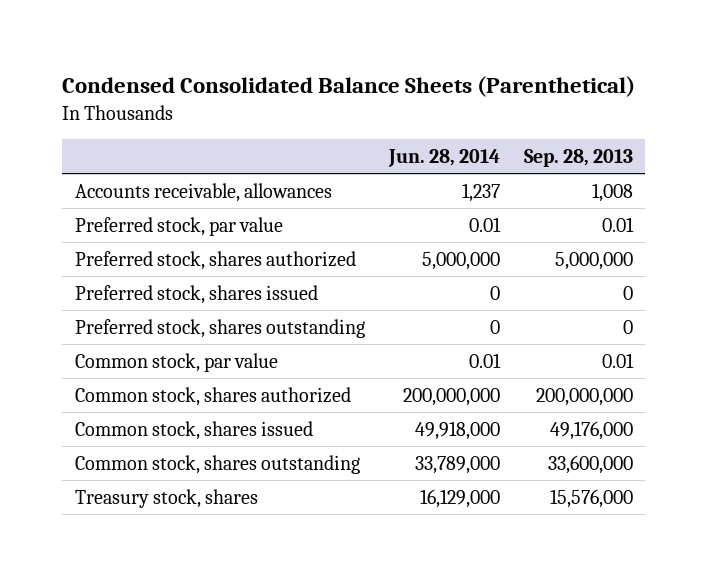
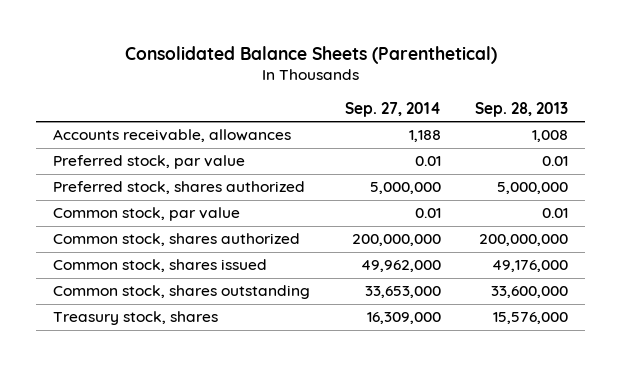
- Condensed Consolidated Balance Sheets (Parenthetical)
+ Consolidated Balance Sheets (Parenthetical)
- | Jun. 28, 2014 | Sep. 28, 2013
+ | Sep. 27, 2014 | Sep. 28, 2013
- Preferred stock, shares issued | 0 | 0
- Preferred stock, shares outstanding | 0 | 0

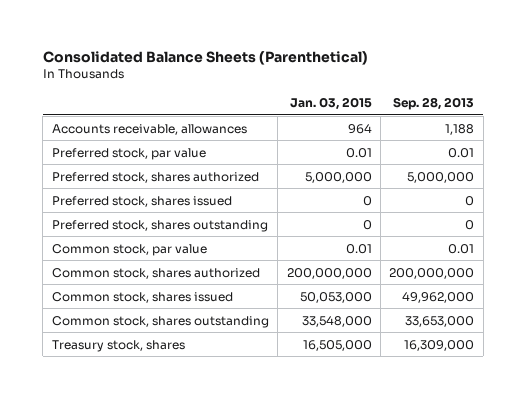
- | Sep. 27, 2014 | Sep. 28, 2013
+ | Jan. 03, 2015 | Sep. 28, 2013
- Accounts receivable, allowances | 1,188 | 1,008
+ Accounts receivable, allowances | 964 | 1,188
+ Preferred stock, shares issued | 0 | 0
+ Preferred stock, shares outstanding | 0 | 0
- Common stock, shares issued | 49,962,000 | 49,176,000
- Common stock, shares outstanding | 33,653,000 | 33,600,000
- Treasury stock, shares | 16,309,000 | 15,576,000
+ Common stock, shares issued | 50,053,000 | 49,962,000
+ Common stock, shares outstanding | 33,548,000 | 33,653,000
+ Treasury stock, shares | 16,505,000 | 16,309,000

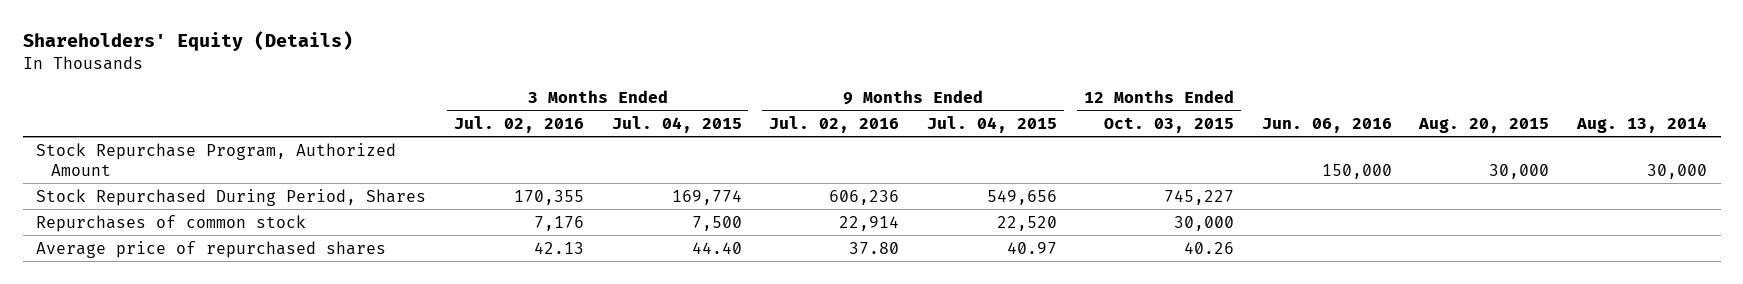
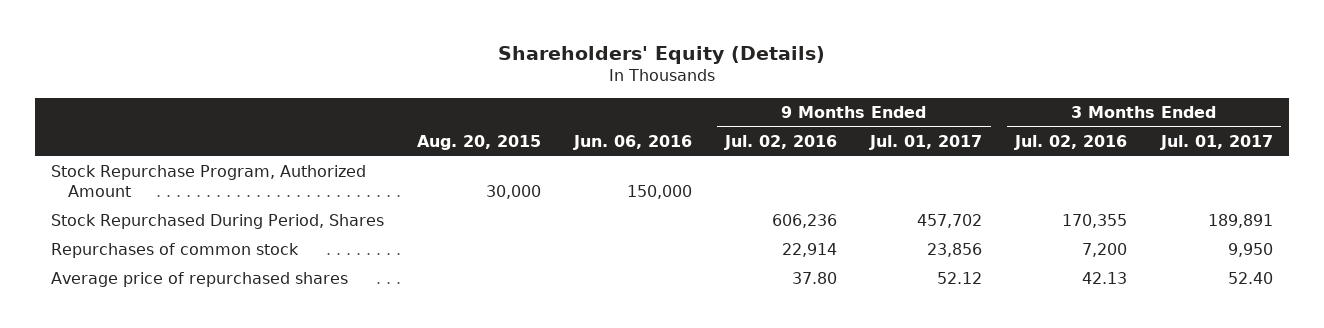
- | 3 Months Ended Jul. 02, 2016 | 3 Months Ended Jul. 04, 2015 | 9 Months Ended Jul. 02, 2016 | 9 Months Ended Jul. 04, 2015 | 12 Months Ended Oct. 03, 2015 | Jun. 06, 2016 | Aug. 20, 2015 | Aug. 13, 2014
+ | Aug. 20, 2015 | Jun. 06, 2016 | 9 Months Ended Jul. 02, 2016 | 9 Months Ended Jul. 01, 2017 | 3 Months Ended Jul. 02, 2016 | 3 Months Ended Jul. 01, 2017
- Repurchases of common stock | 7,176 | 7,500 | 22,914 | 22,520 | 30,000 | | |
+ Repurchases of common stock | | | 22,914 | 23,856 | 7,200 | 9,950

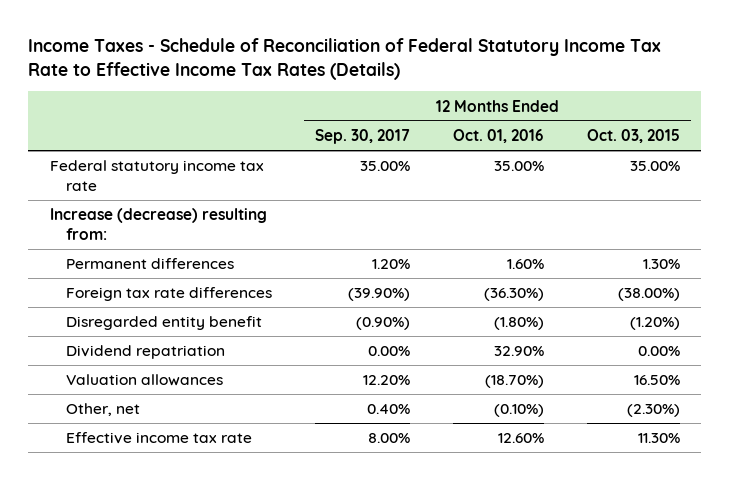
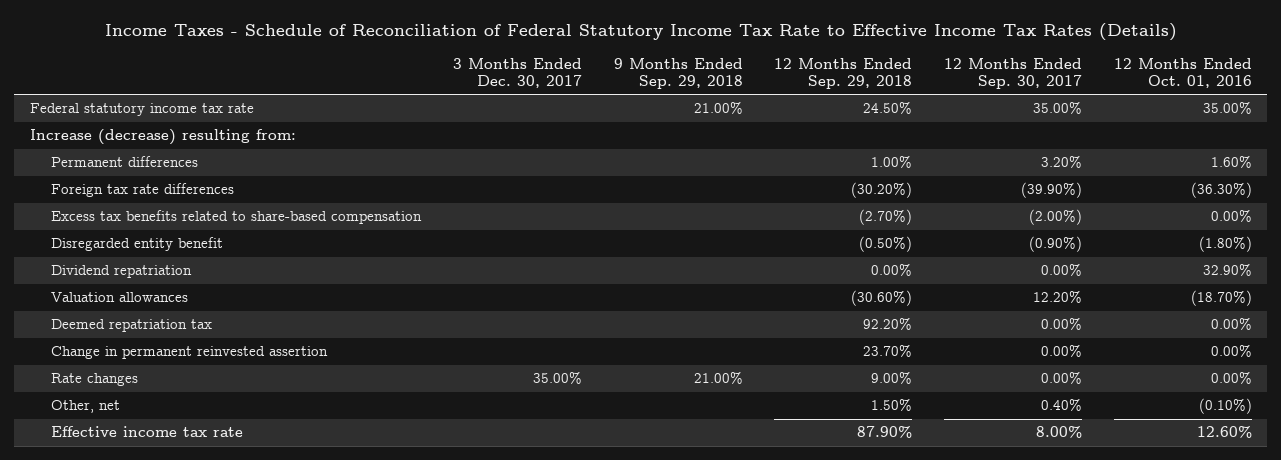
- | 12 Months Ended Sep. 30, 2017 | 12 Months Ended Oct. 01, 2016 | 12 Months Ended Oct. 03, 2015
+ | 3 Months Ended Dec. 30, 2017 | 9 Months Ended Sep. 29, 2018 | 12 Months Ended Sep. 29, 2018 | 12 Months Ended Sep. 30, 2017 | 12 Months Ended Oct. 01, 2016
- Permanent differences | 1.20% | 1.60% | 1.30%
+ Permanent differences | | | 1.00% | 3.20% | 1.60%
+ Excess tax benefits related to share-based compensation | | | (2.70%) | (2.00%) | 0.00%
+ Deemed repatriation tax | | | 92.20% | 0.00% | 0.00%
+ Change in permanent reinvested assertion | | | 23.70% | 0.00% | 0.00%
+ Rate changes | 35.00% | 21.00% | 9.00% | 0.00% | 0.00%

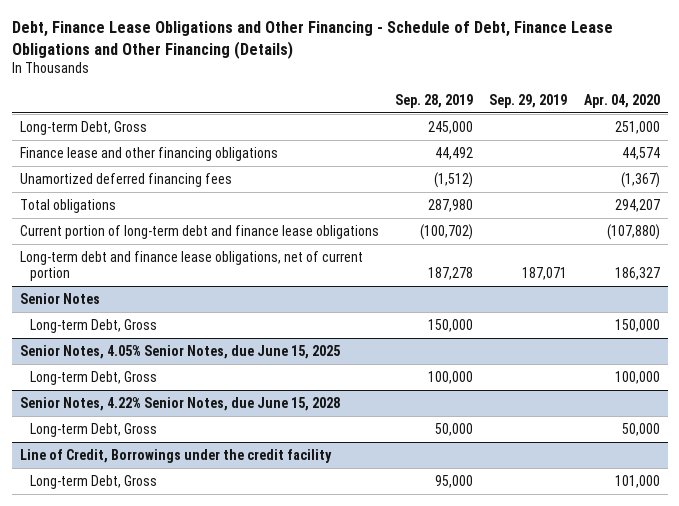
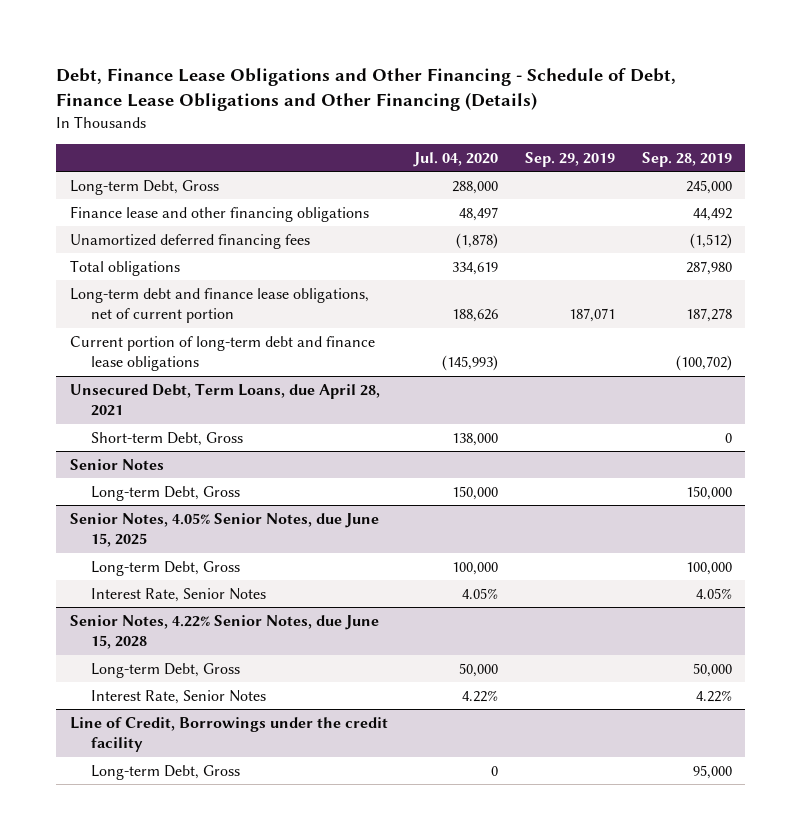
- | Sep. 28, 2019 | Sep. 29, 2019 | Apr. 04, 2020
+ | Jul. 04, 2020 | Sep. 29, 2019 | Sep. 28, 2019
moved down: Current portion of long-term debt and finance lease obligations | (145,993) | | (100,702)
+ Unsecured Debt, Term Loans, due April 28, 2021
+ Short-term Debt, Gross | 138,000 | | 0
@ Senior Notes, 4.05% Senior Notes, due June 15, 2025
+ Interest Rate, Senior Notes | 4.05% | | 4.05%
@ Senior Notes, 4.22% Senior Notes, due June 15, 2028
+ Interest Rate, Senior Notes | 4.22% | | 4.22%

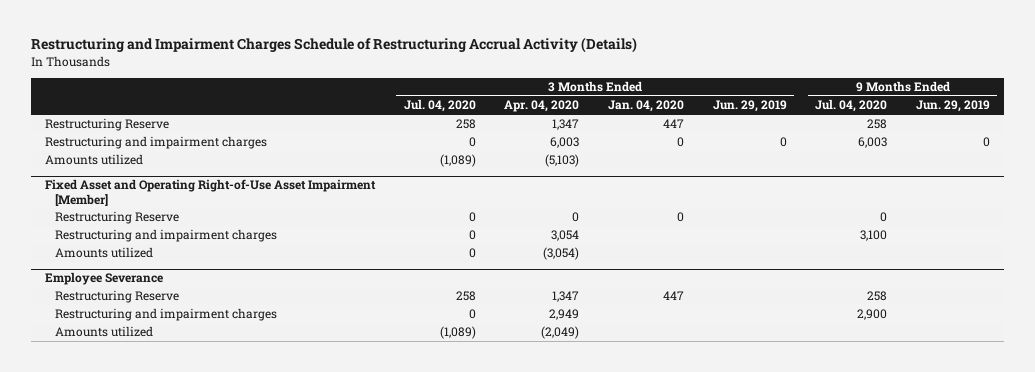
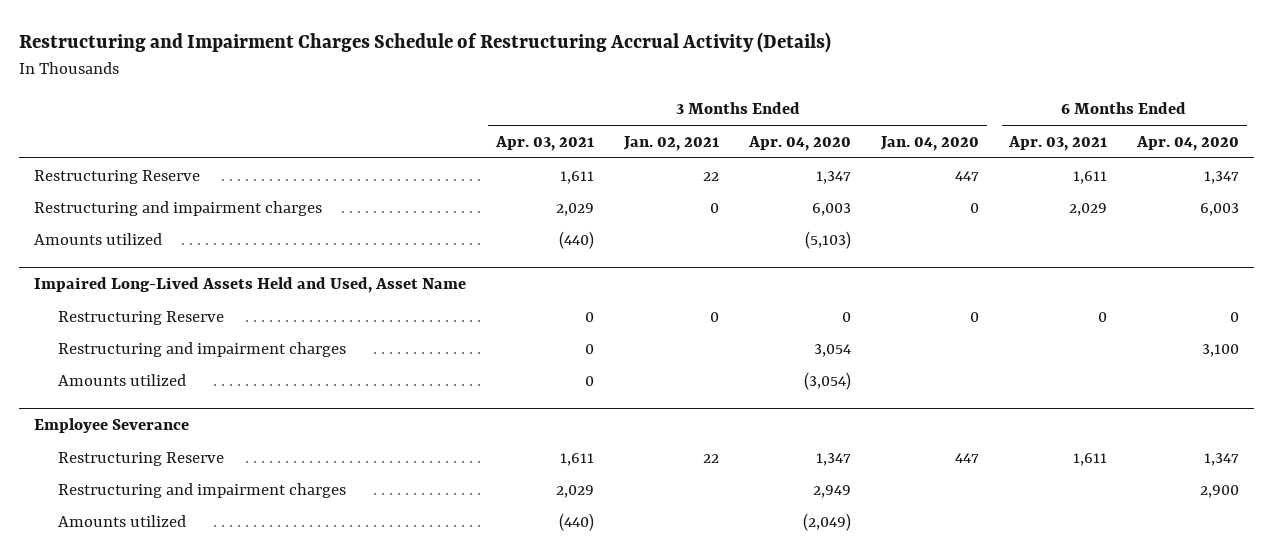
- | 3 Months Ended Jul. 04, 2020 | 3 Months Ended Apr. 04, 2020 | 3 Months Ended Jan. 04, 2020 | 3 Months Ended Jun. 29, 2019 | 9 Months Ended Jul. 04, 2020 | 9 Months Ended Jun. 29, 2019
+ | 3 Months Ended Apr. 03, 2021 | 3 Months Ended Jan. 02, 2021 | 3 Months Ended Apr. 04, 2020 | 3 Months Ended Jan. 04, 2020 | 6 Months Ended Apr. 03, 2021 | 6 Months Ended Apr. 04, 2020
- Fixed Asset and Operating Right-of-Use Asset Impairment [Member]
+ Impaired Long-Lived Assets Held and Used, Asset Name

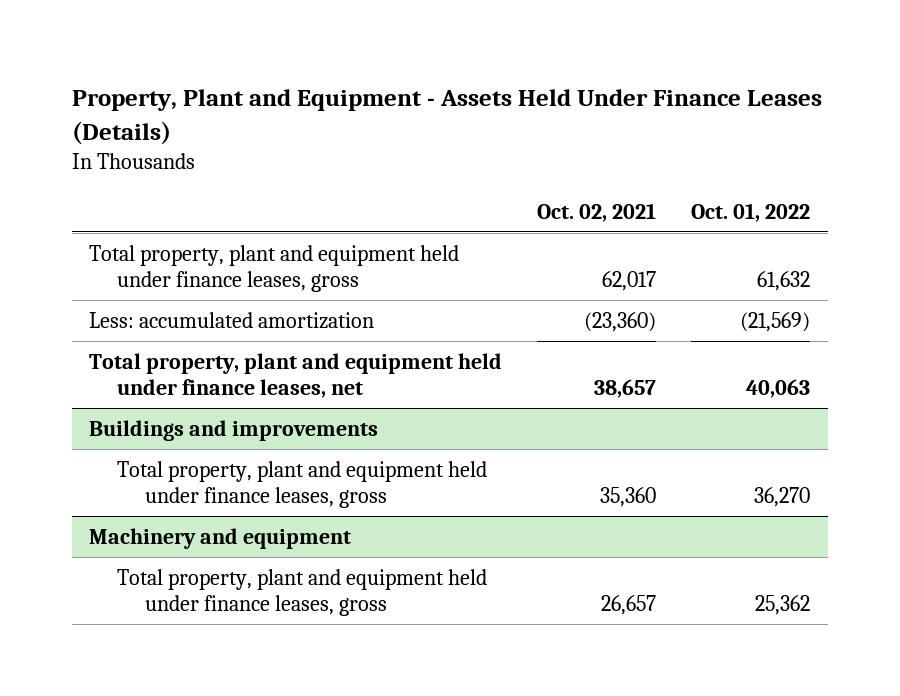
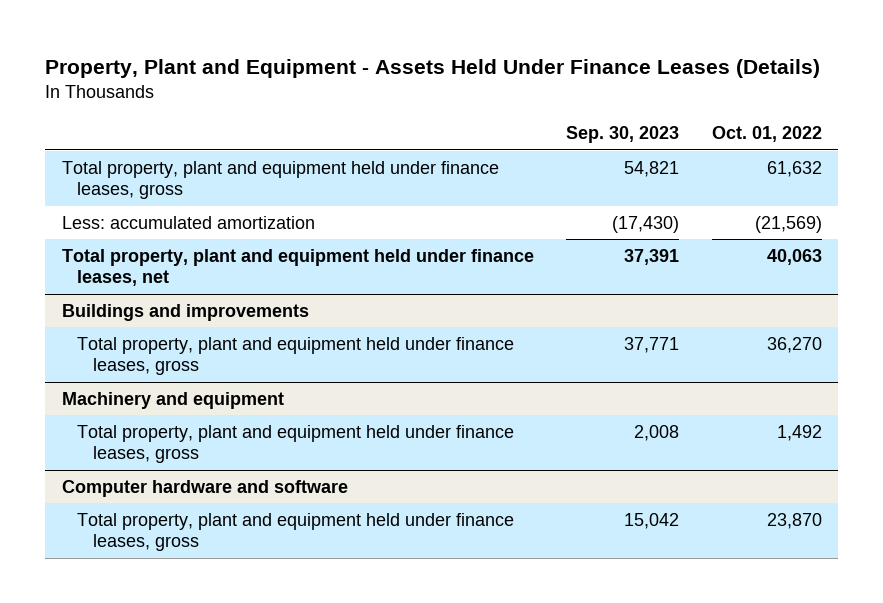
- | Oct. 02, 2021 | Oct. 01, 2022
+ | Sep. 30, 2023 | Oct. 01, 2022
@ Machinery and equipment
- Total property, plant and equipment held under finance leases, gross | 26,657 | 25,362
+ Total property, plant and equipment held under finance leases, gross | 2,008 | 1,492
+ Computer hardware and software
+ Total property, plant and equipment held under finance leases, gross | 15,042 | 23,870

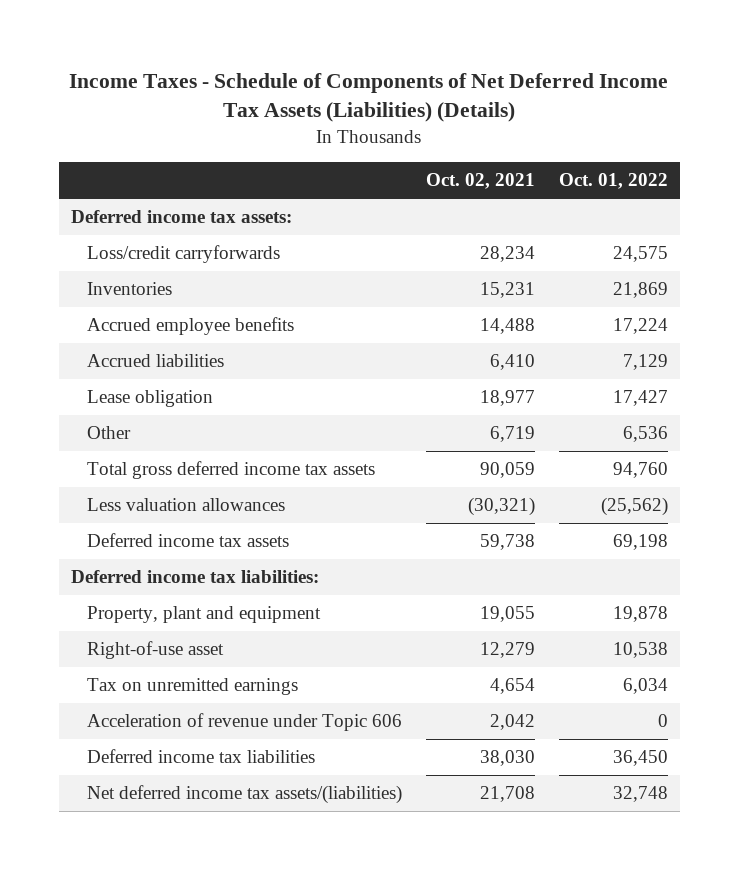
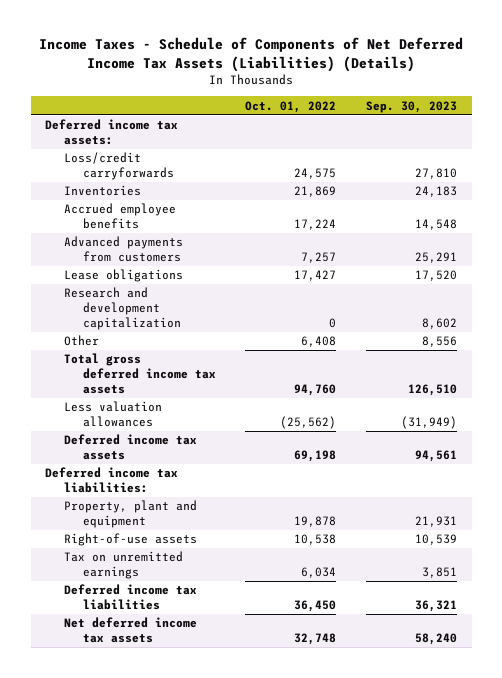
- | Oct. 02, 2021 | Oct. 01, 2022
+ | Oct. 01, 2022 | Sep. 30, 2023
- Accrued liabilities | 6,410 | 7,129
- Lease obligation | 18,977 | 17,427
- Other | 6,719 | 6,536
+ Advanced payments from customers | 7,257 | 25,291
+ Lease obligations | 17,427 | 17,520
+ Research and development capitalization | 0 | 8,602
+ Other | 6,408 | 8,556
- Right-of-use asset | 12,279 | 10,538
+ Right-of-use assets | 10,538 | 10,539
- Acceleration of revenue under Topic 606 | 2,042 | 0
- Net deferred income tax assets/(liabilities) | 21,708 | 32,748
+ Net deferred income tax assets | 32,748 | 58,240

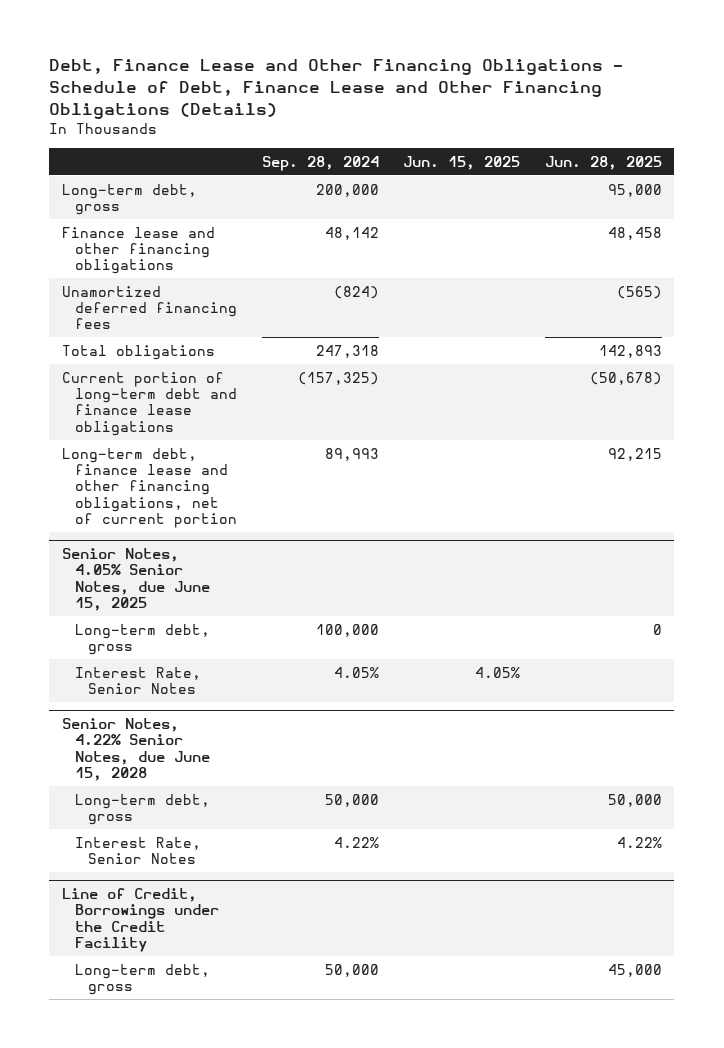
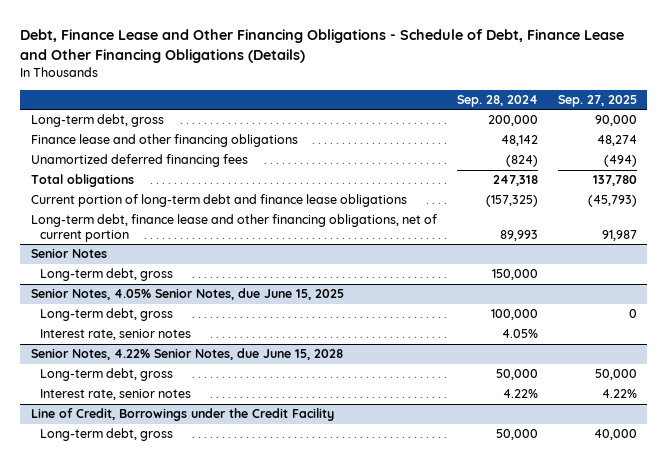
- | Sep. 28, 2024 | Jun. 15, 2025 | Jun. 28, 2025
+ | Sep. 28, 2024 | Sep. 27, 2025
+ Senior Notes
+ Long-term debt, gross | 150,000 |
@ Senior Notes, 4.05% Senior Notes, due June 15, 2025
- Interest Rate, Senior Notes | 4.05% | 4.05% |
+ Interest rate, senior notes | 4.05% |
@ Senior Notes, 4.22% Senior Notes, due June 15, 2028
- Interest Rate, Senior Notes | 4.22% | | 4.22%
+ Interest rate, senior notes | 4.22% | 4.22%

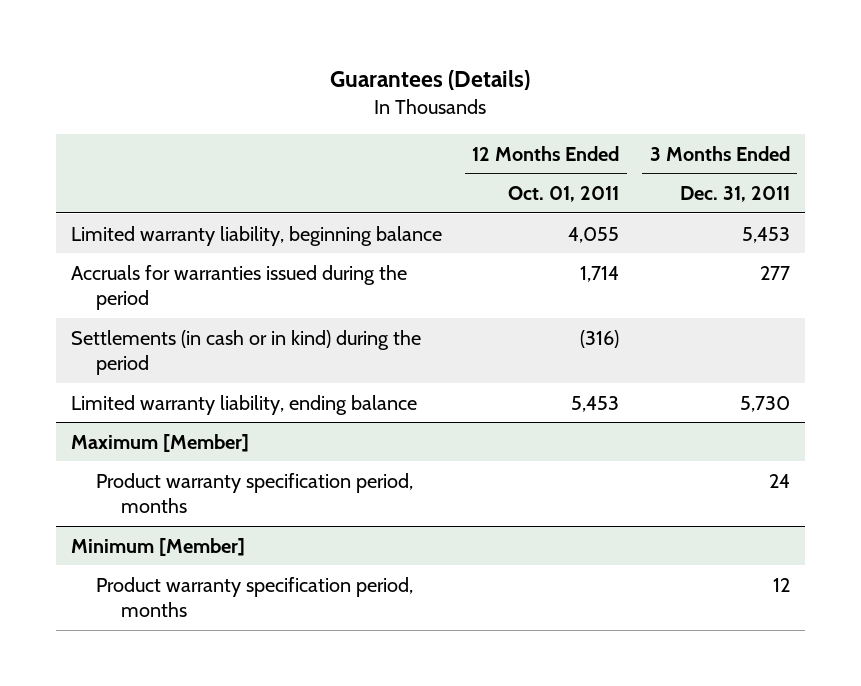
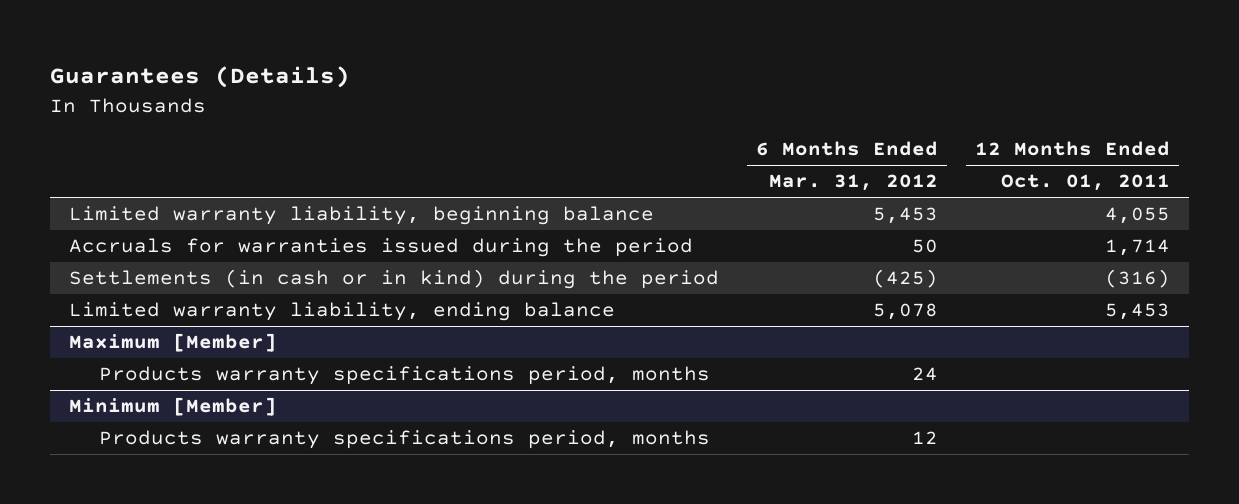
- | 12 Months Ended Oct. 01, 2011 | 3 Months Ended Dec. 31, 2011
+ | 6 Months Ended Mar. 31, 2012 | 12 Months Ended Oct. 01, 2011
@ Maximum [Member]
- Product warranty specification period, months | | 24
+ Products warranty specifications period, months | 24 |
@ Minimum [Member]
- Product warranty specification period, months | | 12
+ Products warranty specifications period, months | 12 |

